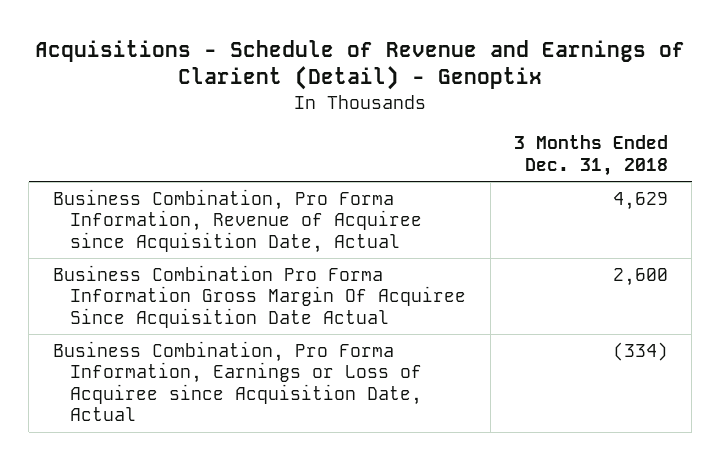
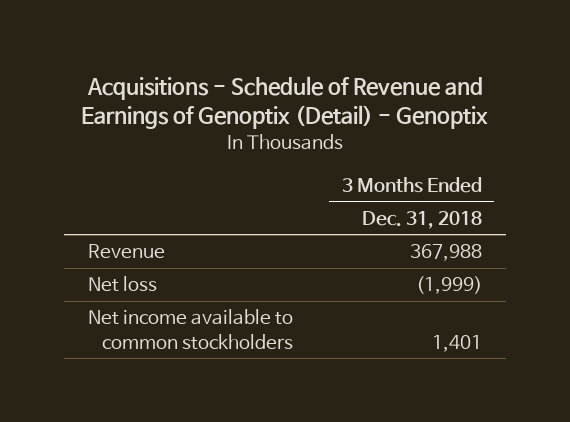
- Acquisitions - Schedule of Revenue and Earnings of Clarient (Detail) - Genoptix
+ Acquisitions - Schedule of Revenue and Earnings of Genoptix (Detail) - Genoptix
- Business Combination, Pro Forma Information, Revenue of Acquiree since Acquisition Date, Actual | 4,629
- Business Combination Pro Forma Information Gross Margin Of Acquiree Since Acquisition Date Actual | 2,600
- Business Combination, Pro Forma Information, Earnings or Loss of Acquiree since Acquisition Date, Actual | (334)
+ Revenue | 367,988
+ Net loss | (1,999)
+ Net income available to common stockholders | 1,401

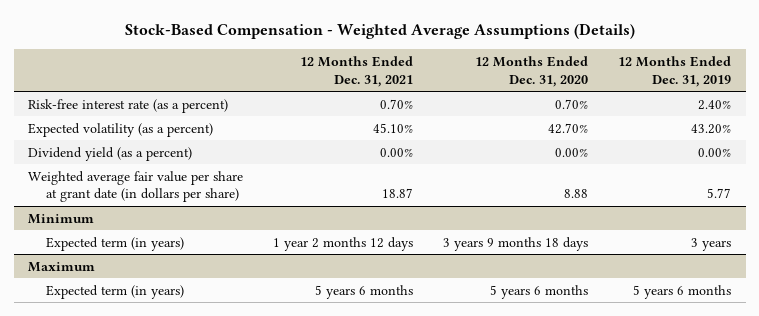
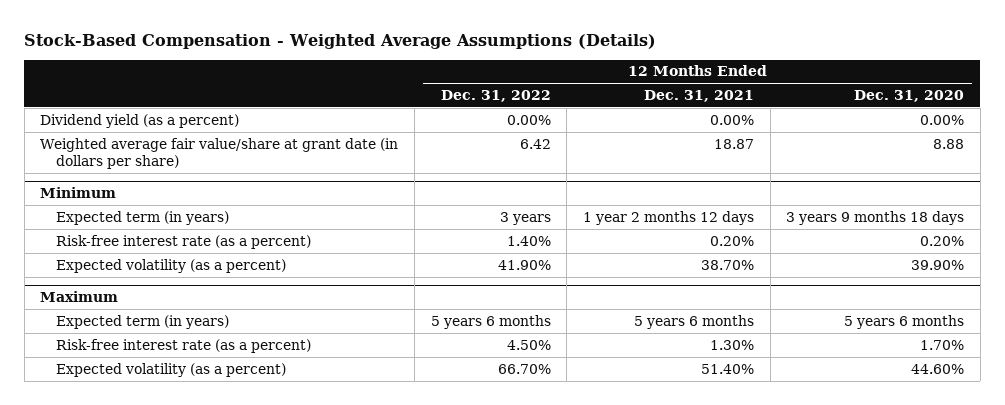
- | 12 Months Ended Dec. 31, 2021 | 12 Months Ended Dec. 31, 2020 | 12 Months Ended Dec. 31, 2019
+ | 12 Months Ended Dec. 31, 2022 | 12 Months Ended Dec. 31, 2021 | 12 Months Ended Dec. 31, 2020
- Risk-free interest rate (as a percent) | 0.70% | 0.70% | 2.40%
- Expected volatility (as a percent) | 45.10% | 42.70% | 43.20%
- Weighted average fair value per share at grant date (in dollars per share) | 18.87 | 8.88 | 5.77
+ Weighted average fair value/share at grant date (in dollars per share) | 6.42 | 18.87 | 8.88
@ Minimum
+ Risk-free interest rate (as a percent) | 1.40% | 0.20% | 0.20%
+ Expected volatility (as a percent) | 41.90% | 38.70% | 39.90%
@ Maximum
+ Risk-free interest rate (as a percent) | 4.50% | 1.30% | 1.70%
+ Expected volatility (as a percent) | 66.70% | 51.40% | 44.60%

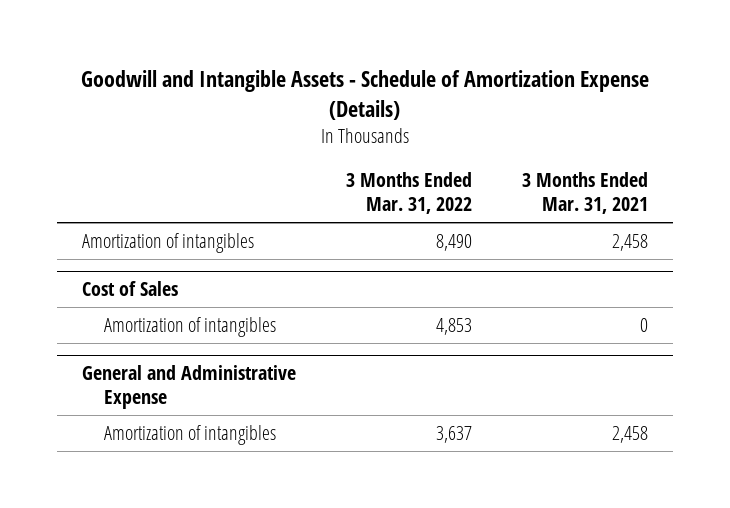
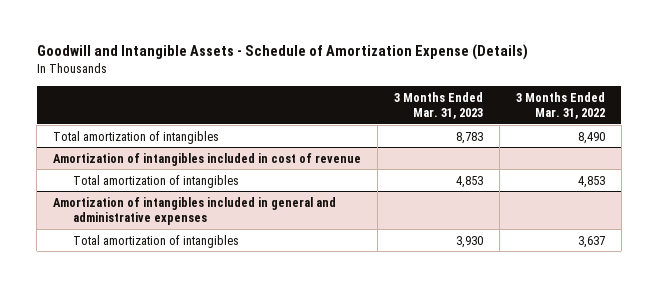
- | 3 Months Ended Mar. 31, 2022 | 3 Months Ended Mar. 31, 2021
+ | 3 Months Ended Mar. 31, 2023 | 3 Months Ended Mar. 31, 2022
- Amortization of intangibles | 8,490 | 2,458
- Cost of Sales
- Amortization of intangibles | 4,853 | 0
- General and Administrative Expense
- Amortization of intangibles | 3,637 | 2,458
+ Total amortization of intangibles | 8,783 | 8,490
+ Amortization of intangibles included in cost of revenue
+ Total amortization of intangibles | 4,853 | 4,853
+ Amortization of intangibles included in general and administrative expenses
+ Total amortization of intangibles | 3,930 | 3,637

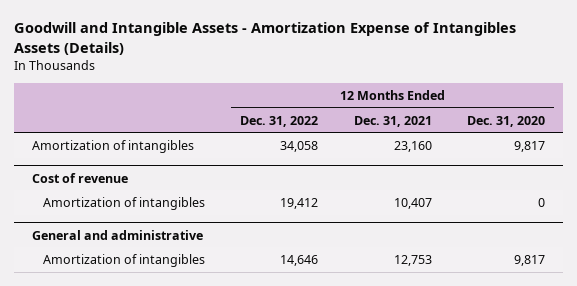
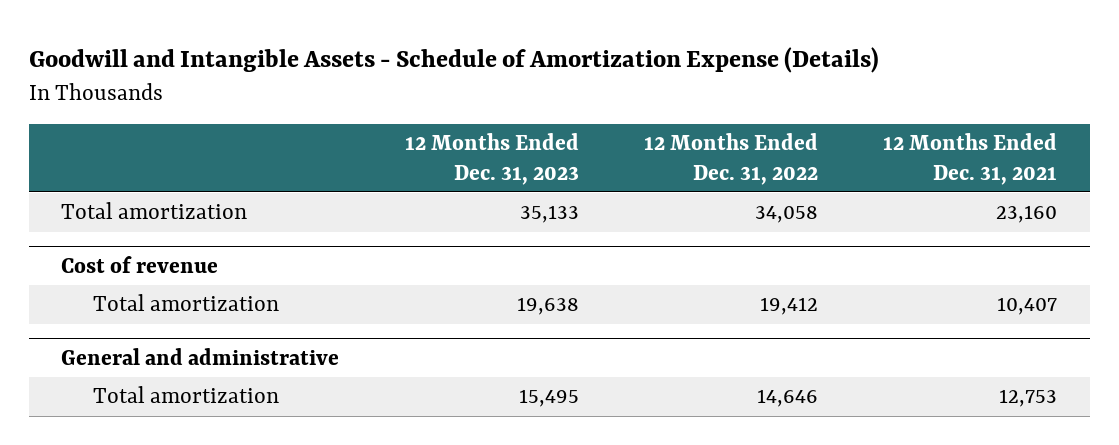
- Goodwill and Intangible Assets - Amortization Expense of Intangibles Assets (Details)
+ Goodwill and Intangible Assets - Schedule of Amortization Expense (Details)
- | 12 Months Ended Dec. 31, 2022 | 12 Months Ended Dec. 31, 2021 | 12 Months Ended Dec. 31, 2020
+ | 12 Months Ended Dec. 31, 2023 | 12 Months Ended Dec. 31, 2022 | 12 Months Ended Dec. 31, 2021
- Amortization of intangibles | 34,058 | 23,160 | 9,817
+ Total amortization | 35,133 | 34,058 | 23,160
@ Cost of revenue
- Amortization of intangibles | 19,412 | 10,407 | 0
+ Total amortization | 19,638 | 19,412 | 10,407
@ General and administrative
- Amortization of intangibles | 14,646 | 12,753 | 9,817
+ Total amortization | 15,495 | 14,646 | 12,753

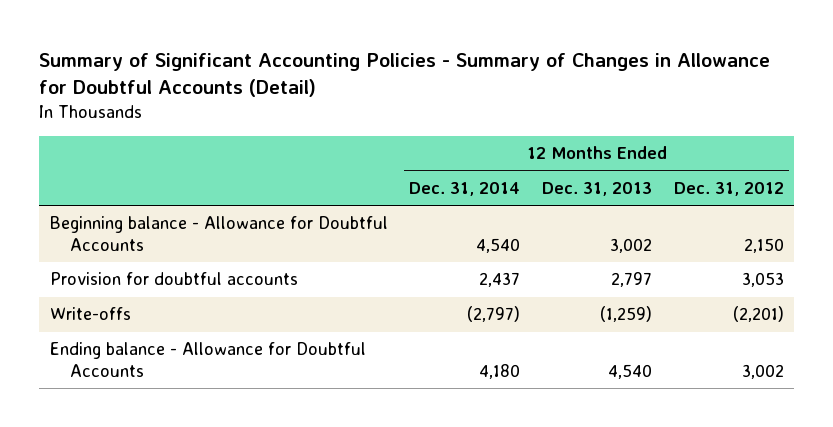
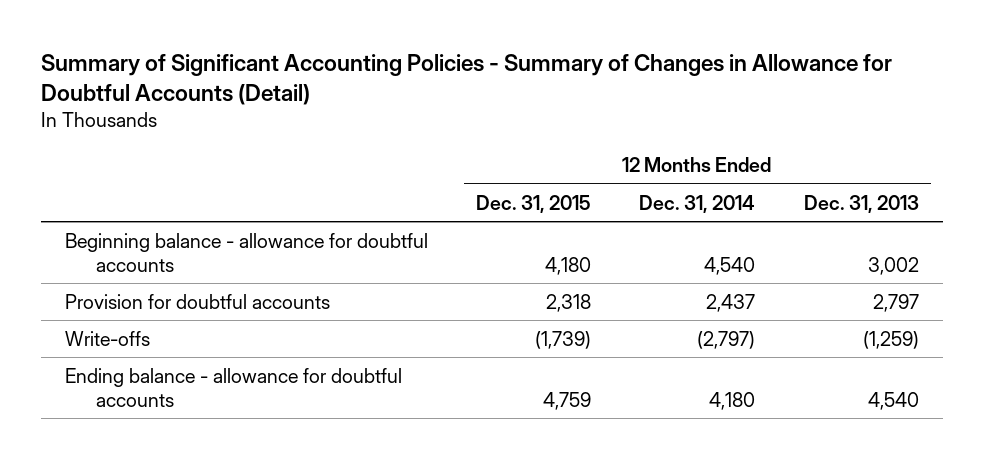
- | 12 Months Ended Dec. 31, 2014 | 12 Months Ended Dec. 31, 2013 | 12 Months Ended Dec. 31, 2012
+ | 12 Months Ended Dec. 31, 2015 | 12 Months Ended Dec. 31, 2014 | 12 Months Ended Dec. 31, 2013
- Beginning balance - Allowance for Doubtful Accounts | 4,540 | 3,002 | 2,150
+ Beginning balance - allowance for doubtful accounts | 4,180 | 4,540 | 3,002
- Ending balance - Allowance for Doubtful Accounts | 4,180 | 4,540 | 3,002
+ Ending balance - allowance for doubtful accounts | 4,759 | 4,180 | 4,540

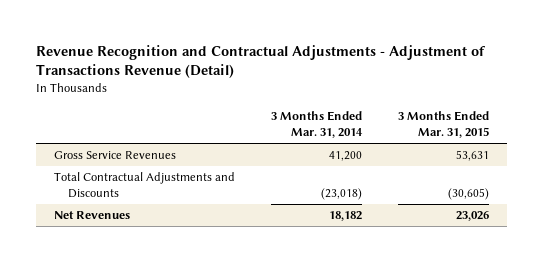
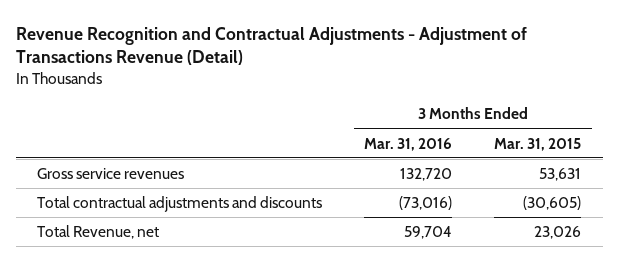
- | 3 Months Ended Mar. 31, 2014 | 3 Months Ended Mar. 31, 2015
+ | 3 Months Ended Mar. 31, 2016 | 3 Months Ended Mar. 31, 2015
- Gross Service Revenues | 41,200 | 53,631
- Total Contractual Adjustments and Discounts | (23,018) | (30,605)
- Net Revenues | 18,182 | 23,026
+ Gross service revenues | 132,720 | 53,631
+ Total contractual adjustments and discounts | (73,016) | (30,605)
+ Total Revenue, net | 59,704 | 23,026

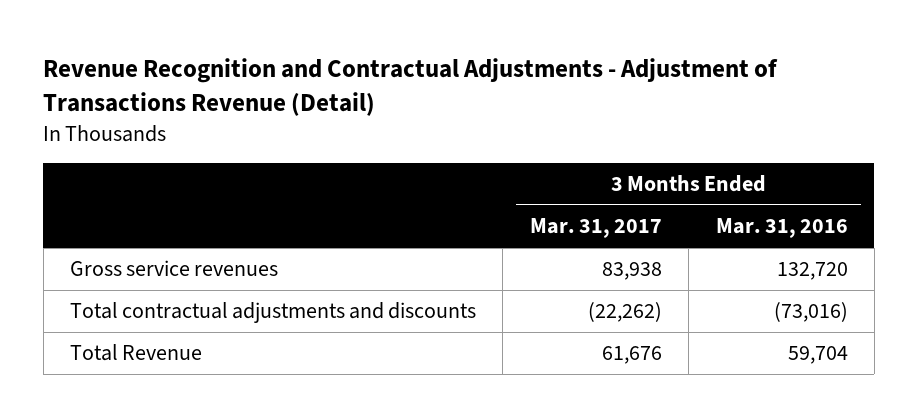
- | 3 Months Ended Mar. 31, 2016 | 3 Months Ended Mar. 31, 2015
+ | 3 Months Ended Mar. 31, 2017 | 3 Months Ended Mar. 31, 2016
- Total Revenue, net | 59,704 | 23,026
+ Total Revenue | 61,676 | 59,704

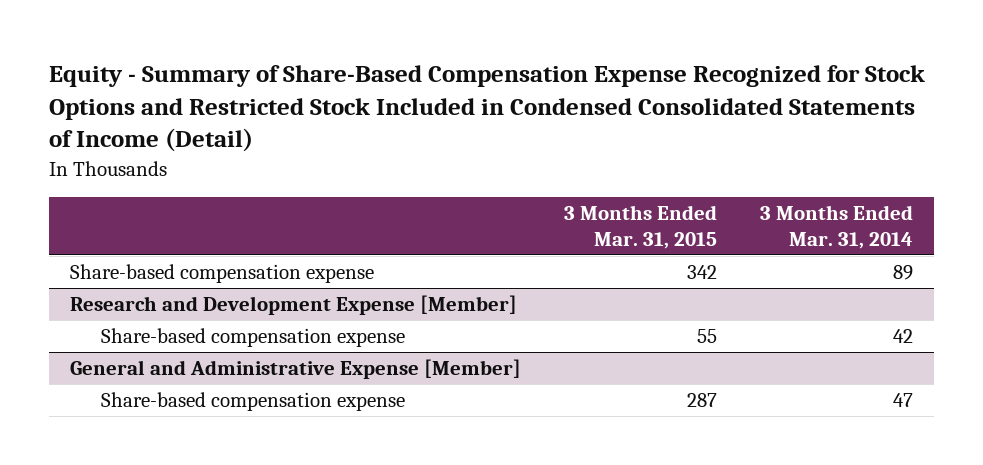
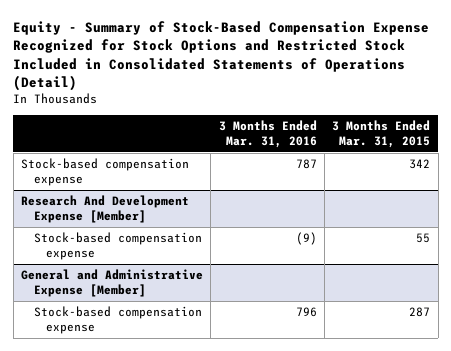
- Equity - Summary of Share-Based Compensation Expense Recognized for Stock Options and Restricted Stock Included in Condensed Consolidated Statements of Income (Detail)
+ Equity - Summary of Stock-Based Compensation Expense Recognized for Stock Options and Restricted Stock Included in Consolidated Statements of Operations (Detail)
- | 3 Months Ended Mar. 31, 2015 | 3 Months Ended Mar. 31, 2014
+ | 3 Months Ended Mar. 31, 2016 | 3 Months Ended Mar. 31, 2015
- Share-based compensation expense | 342 | 89
- Research and Development Expense [Member]
- Share-based compensation expense | 55 | 42
+ Stock-based compensation expense | 787 | 342
+ Research And Development Expense [Member]
+ Stock-based compensation expense | (9) | 55
@ General and Administrative Expense [Member]
- Share-based compensation expense | 287 | 47
+ Stock-based compensation expense | 796 | 287

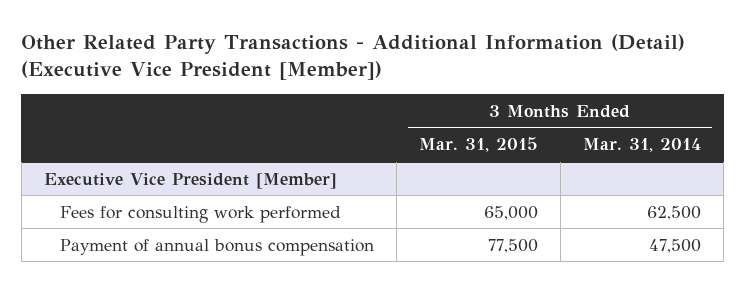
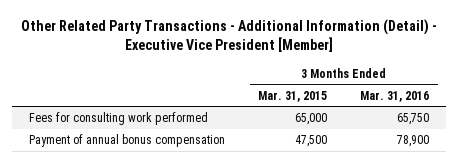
- Other Related Party Transactions - Additional Information (Detail) (Executive Vice President [Member])
+ Other Related Party Transactions - Additional Information (Detail) - Executive Vice President [Member]
- | 3 Months Ended Mar. 31, 2015 | 3 Months Ended Mar. 31, 2014
+ | 3 Months Ended Mar. 31, 2015 | 3 Months Ended Mar. 31, 2016
- Executive Vice President [Member]
- Payment of annual bonus compensation | 77,500 | 47,500
+ Payment of annual bonus compensation | 47,500 | 78,900

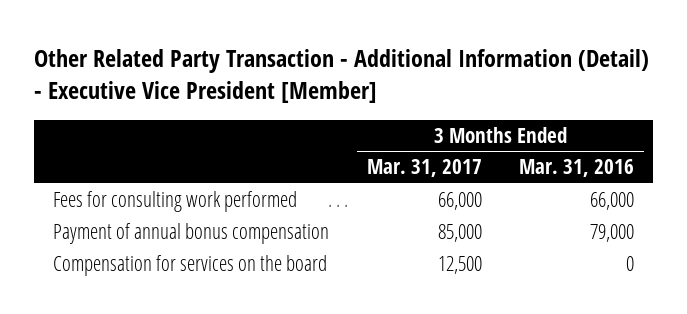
- Other Related Party Transactions - Additional Information (Detail) - Executive Vice President [Member]
+ Other Related Party Transaction - Additional Information (Detail) - Executive Vice President [Member]
- | 3 Months Ended Mar. 31, 2015 | 3 Months Ended Mar. 31, 2016
+ | 3 Months Ended Mar. 31, 2017 | 3 Months Ended Mar. 31, 2016
- Fees for consulting work performed | 65,000 | 65,750
- Payment of annual bonus compensation | 47,500 | 78,900
+ Fees for consulting work performed | 66,000 | 66,000
+ Payment of annual bonus compensation | 85,000 | 79,000
+ Compensation for services on the board | 12,500 | 0

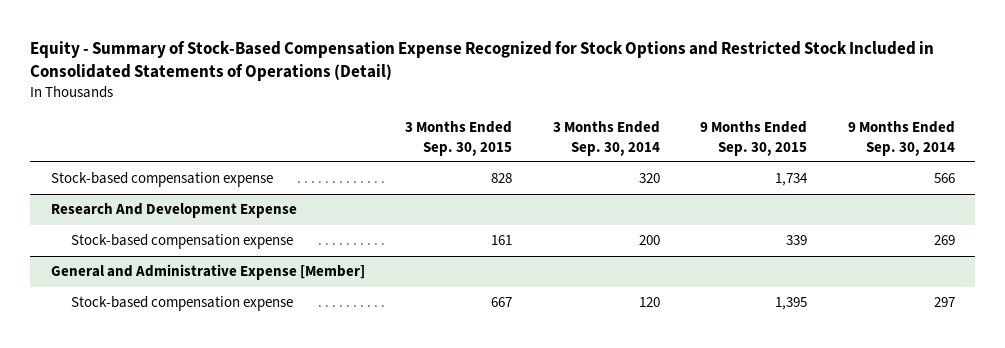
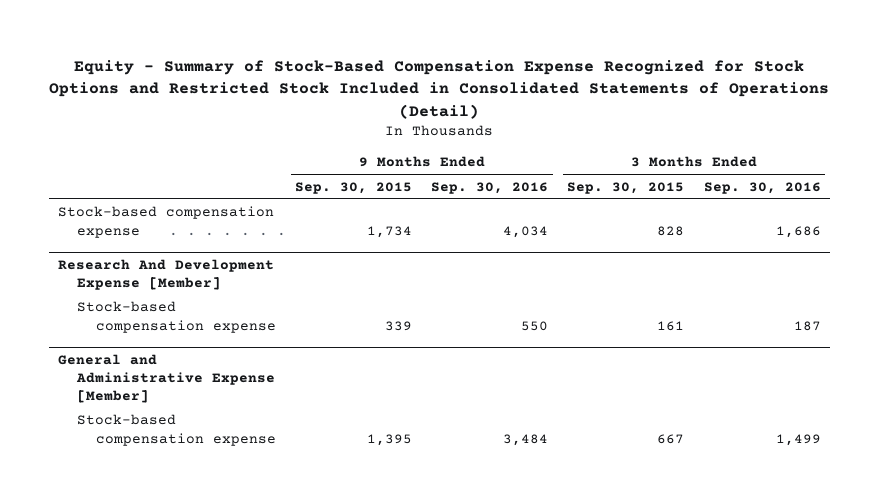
- | 3 Months Ended Sep. 30, 2015 | 3 Months Ended Sep. 30, 2014 | 9 Months Ended Sep. 30, 2015 | 9 Months Ended Sep. 30, 2014
+ | 9 Months Ended Sep. 30, 2015 | 9 Months Ended Sep. 30, 2016 | 3 Months Ended Sep. 30, 2015 | 3 Months Ended Sep. 30, 2016
- Research And Development Expense
+ Research And Development Expense [Member]

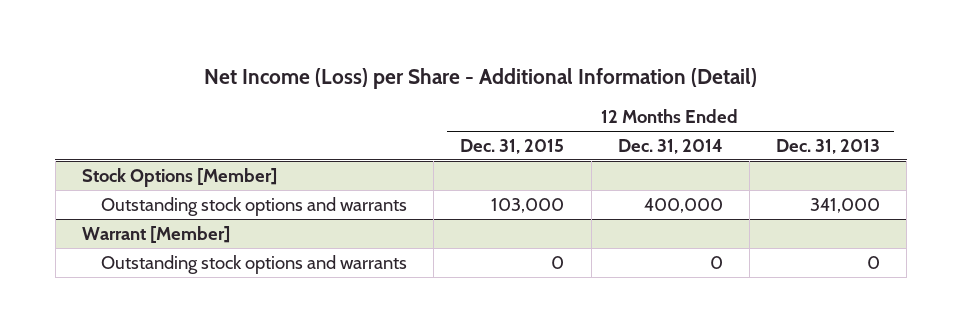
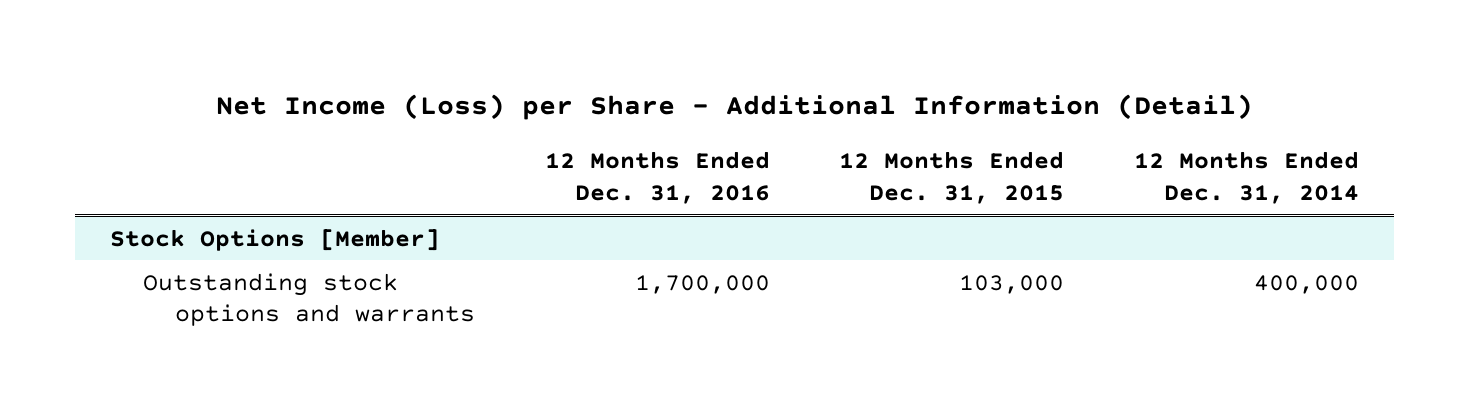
- | 12 Months Ended Dec. 31, 2015 | 12 Months Ended Dec. 31, 2014 | 12 Months Ended Dec. 31, 2013
+ | 12 Months Ended Dec. 31, 2016 | 12 Months Ended Dec. 31, 2015 | 12 Months Ended Dec. 31, 2014
- Warrant [Member]
- Outstanding stock options and warrants | 0 | 0 | 0

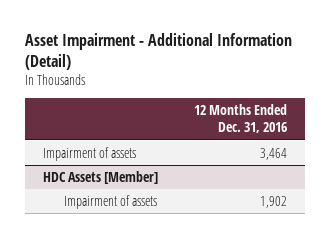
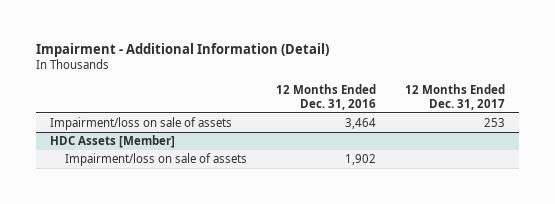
- Asset Impairment - Additional Information (Detail)
+ Impairment - Additional Information (Detail)
- | 12 Months Ended Dec. 31, 2016
+ | 12 Months Ended Dec. 31, 2016 | 12 Months Ended Dec. 31, 2017
- Impairment of assets | 3,464
+ Impairment/loss on sale of assets | 3,464 | 253
@ HDC Assets [Member]
- Impairment of assets | 1,902
+ Impairment/loss on sale of assets | 1,902 |

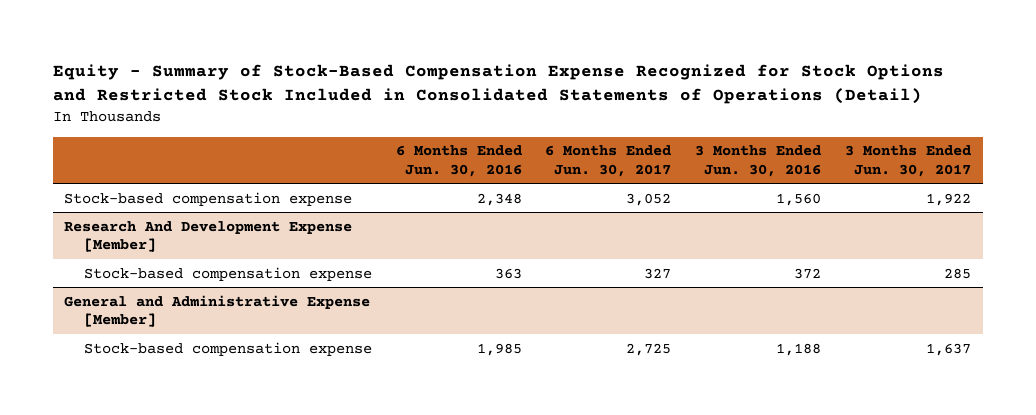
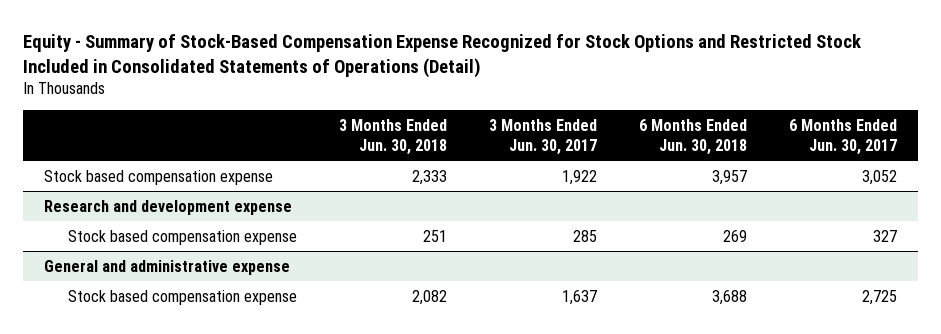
- | 6 Months Ended Jun. 30, 2016 | 6 Months Ended Jun. 30, 2017 | 3 Months Ended Jun. 30, 2016 | 3 Months Ended Jun. 30, 2017
+ | 3 Months Ended Jun. 30, 2018 | 3 Months Ended Jun. 30, 2017 | 6 Months Ended Jun. 30, 2018 | 6 Months Ended Jun. 30, 2017
- Stock-based compensation expense | 2,348 | 3,052 | 1,560 | 1,922
- Research And Development Expense [Member]
- Stock-based compensation expense | 363 | 327 | 372 | 285
- General and Administrative Expense [Member]
- Stock-based compensation expense | 1,985 | 2,725 | 1,188 | 1,637
+ Stock based compensation expense | 2,333 | 1,922 | 3,957 | 3,052
+ Research and development expense
+ Stock based compensation expense | 251 | 285 | 269 | 327
+ General and administrative expense
+ Stock based compensation expense | 2,082 | 1,637 | 3,688 | 2,725

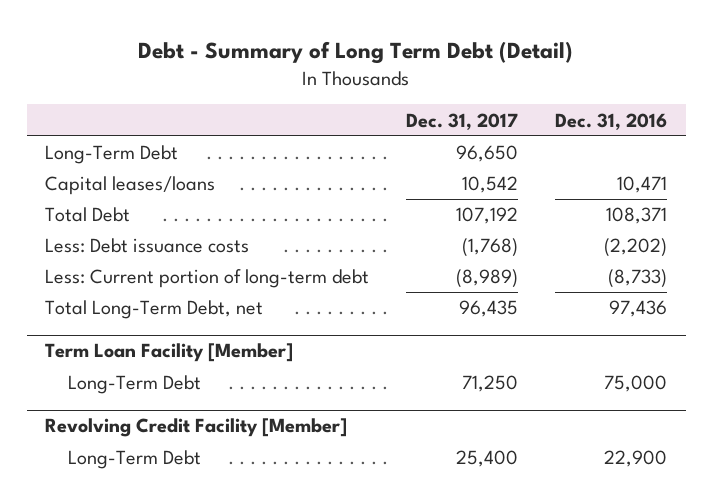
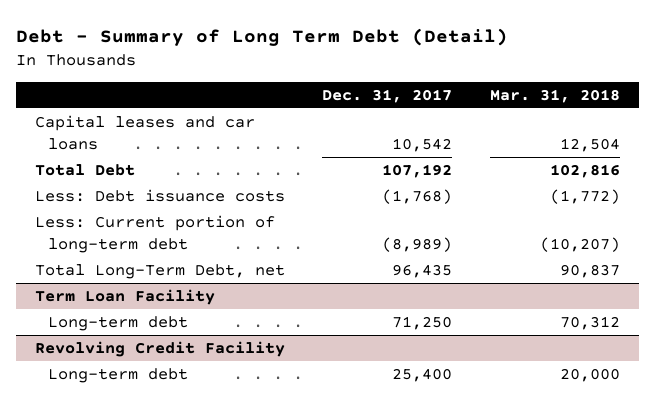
- | Dec. 31, 2017 | Dec. 31, 2016
+ | Dec. 31, 2017 | Mar. 31, 2018
- Long-Term Debt | 96,650 |
- Capital leases/loans | 10,542 | 10,471
+ Capital leases and car loans | 10,542 | 12,504
- Term Loan Facility [Member]
- Long-Term Debt | 71,250 | 75,000
- Revolving Credit Facility [Member]
- Long-Term Debt | 25,400 | 22,900
+ Term Loan Facility
+ Long-term debt | 71,250 | 70,312
+ Revolving Credit Facility
+ Long-term debt | 25,400 | 20,000

